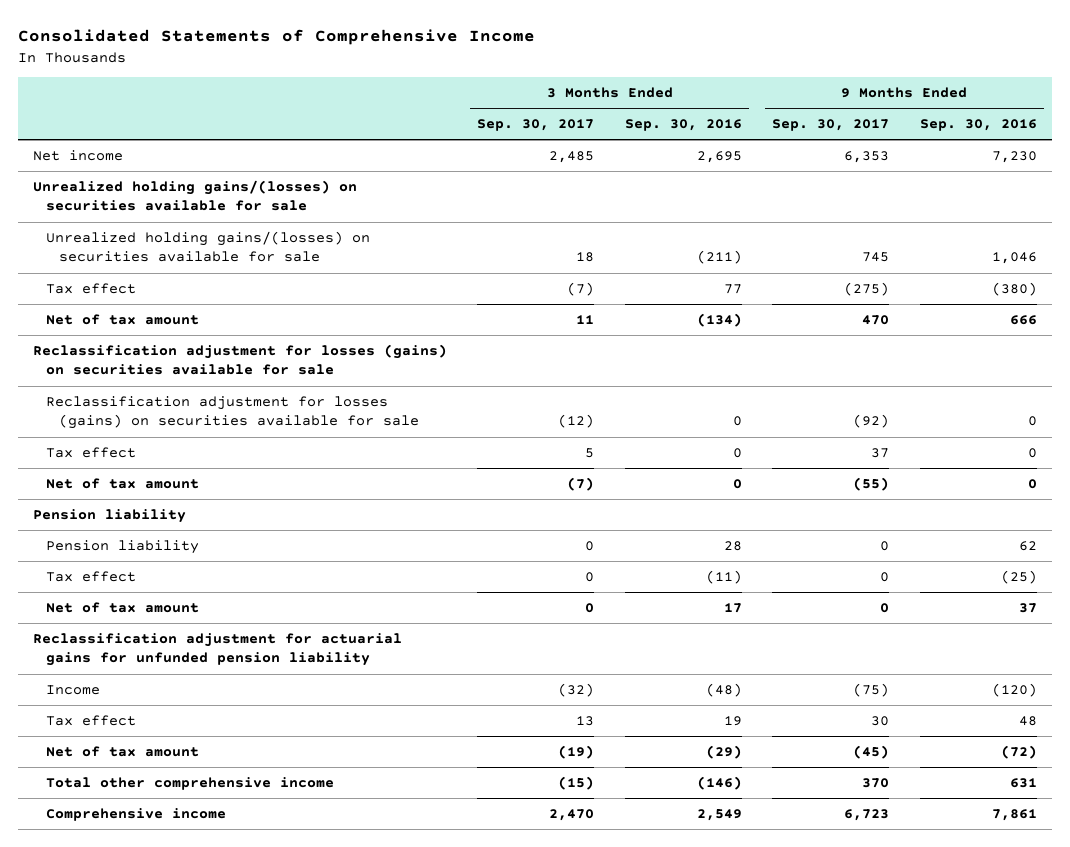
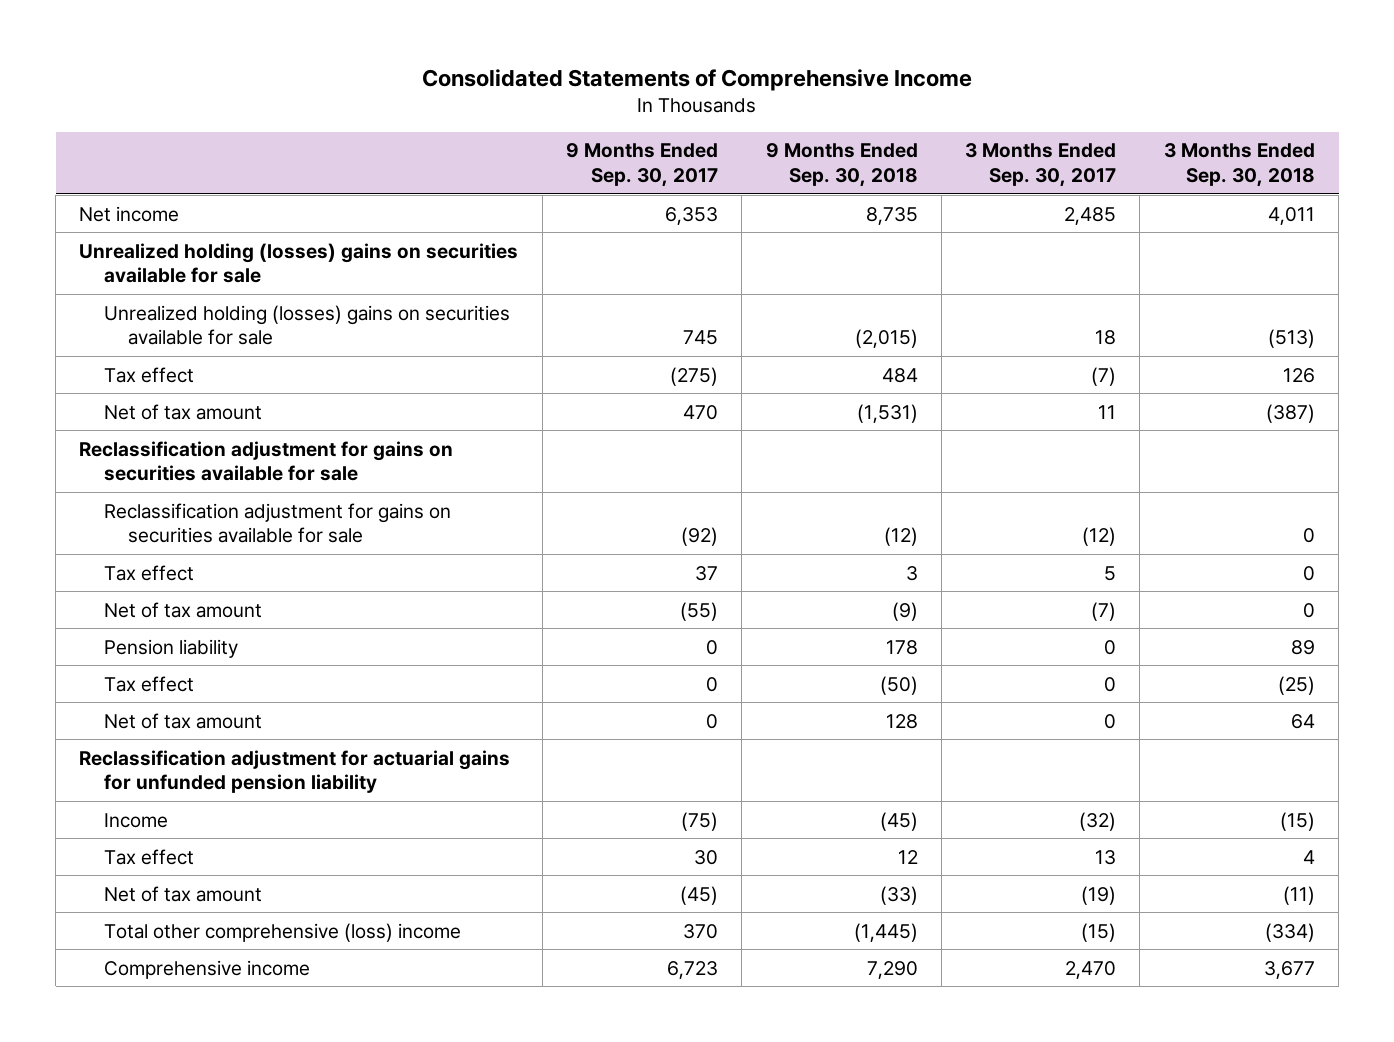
- | 3 Months Ended Sep. 30, 2017 | 3 Months Ended Sep. 30, 2016 | 9 Months Ended Sep. 30, 2017 | 9 Months Ended Sep. 30, 2016
+ | 9 Months Ended Sep. 30, 2017 | 9 Months Ended Sep. 30, 2018 | 3 Months Ended Sep. 30, 2017 | 3 Months Ended Sep. 30, 2018
- Unrealized holding gains/(losses) on securities available for sale
- Unrealized holding gains/(losses) on securities available for sale | 18 | (211) | 745 | 1,046
+ Unrealized holding (losses) gains on securities available for sale
+ Unrealized holding (losses) gains on securities available for sale | 745 | (2,015) | 18 | (513)
- Reclassification adjustment for losses (gains) on securities available for sale
- Reclassification adjustment for losses (gains) on securities available for sale | (12) | 0 | (92) | 0
+ Reclassification adjustment for gains on securities available for sale
+ Reclassification adjustment for gains on securities available for sale | (92) | (12) | (12) | 0
- Pension liability
- Total other comprehensive income | (15) | (146) | 370 | 631
+ Total other comprehensive (loss) income | 370 | (1,445) | (15) | (334)

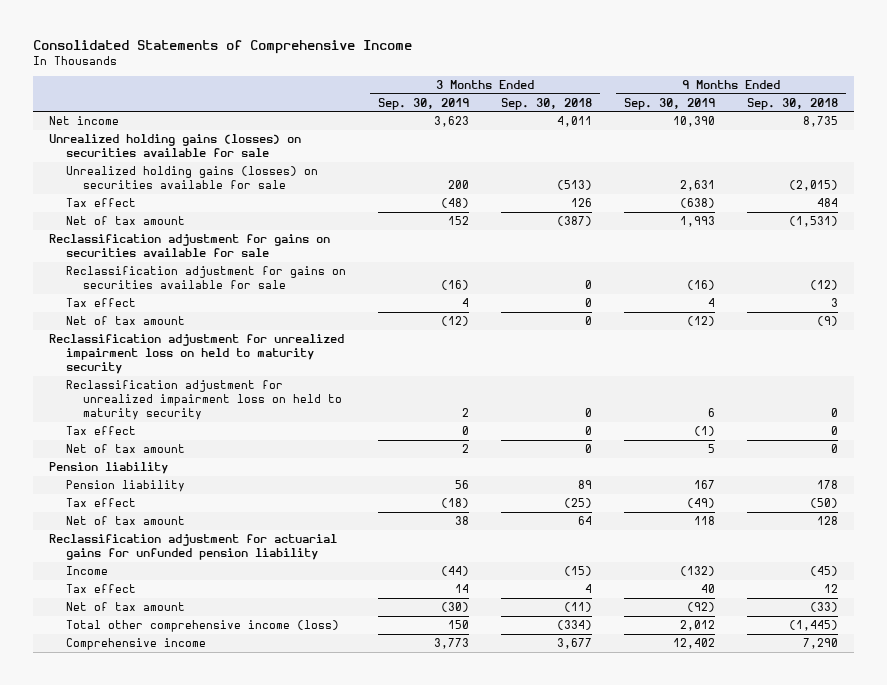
- | 9 Months Ended Sep. 30, 2017 | 9 Months Ended Sep. 30, 2018 | 3 Months Ended Sep. 30, 2017 | 3 Months Ended Sep. 30, 2018
+ | 3 Months Ended Sep. 30, 2019 | 3 Months Ended Sep. 30, 2018 | 9 Months Ended Sep. 30, 2019 | 9 Months Ended Sep. 30, 2018
- Unrealized holding (losses) gains on securities available for sale
- Unrealized holding (losses) gains on securities available for sale | 745 | (2,015) | 18 | (513)
+ Unrealized holding gains (losses) on securities available for sale
+ Unrealized holding gains (losses) on securities available for sale | 200 | (513) | 2,631 | (2,015)
+ Reclassification adjustment for unrealized impairment loss on held to maturity security
+ Reclassification adjustment for unrealized impairment loss on held to maturity security | 2 | 0 | 6 | 0
+ Tax effect | 0 | 0 | (1) | 0
+ Net of tax amount | 2 | 0 | 5 | 0
+ Pension liability
- Total other comprehensive (loss) income | 370 | (1,445) | (15) | (334)
+ Total other comprehensive income (loss) | 150 | (334) | 2,012 | (1,445)

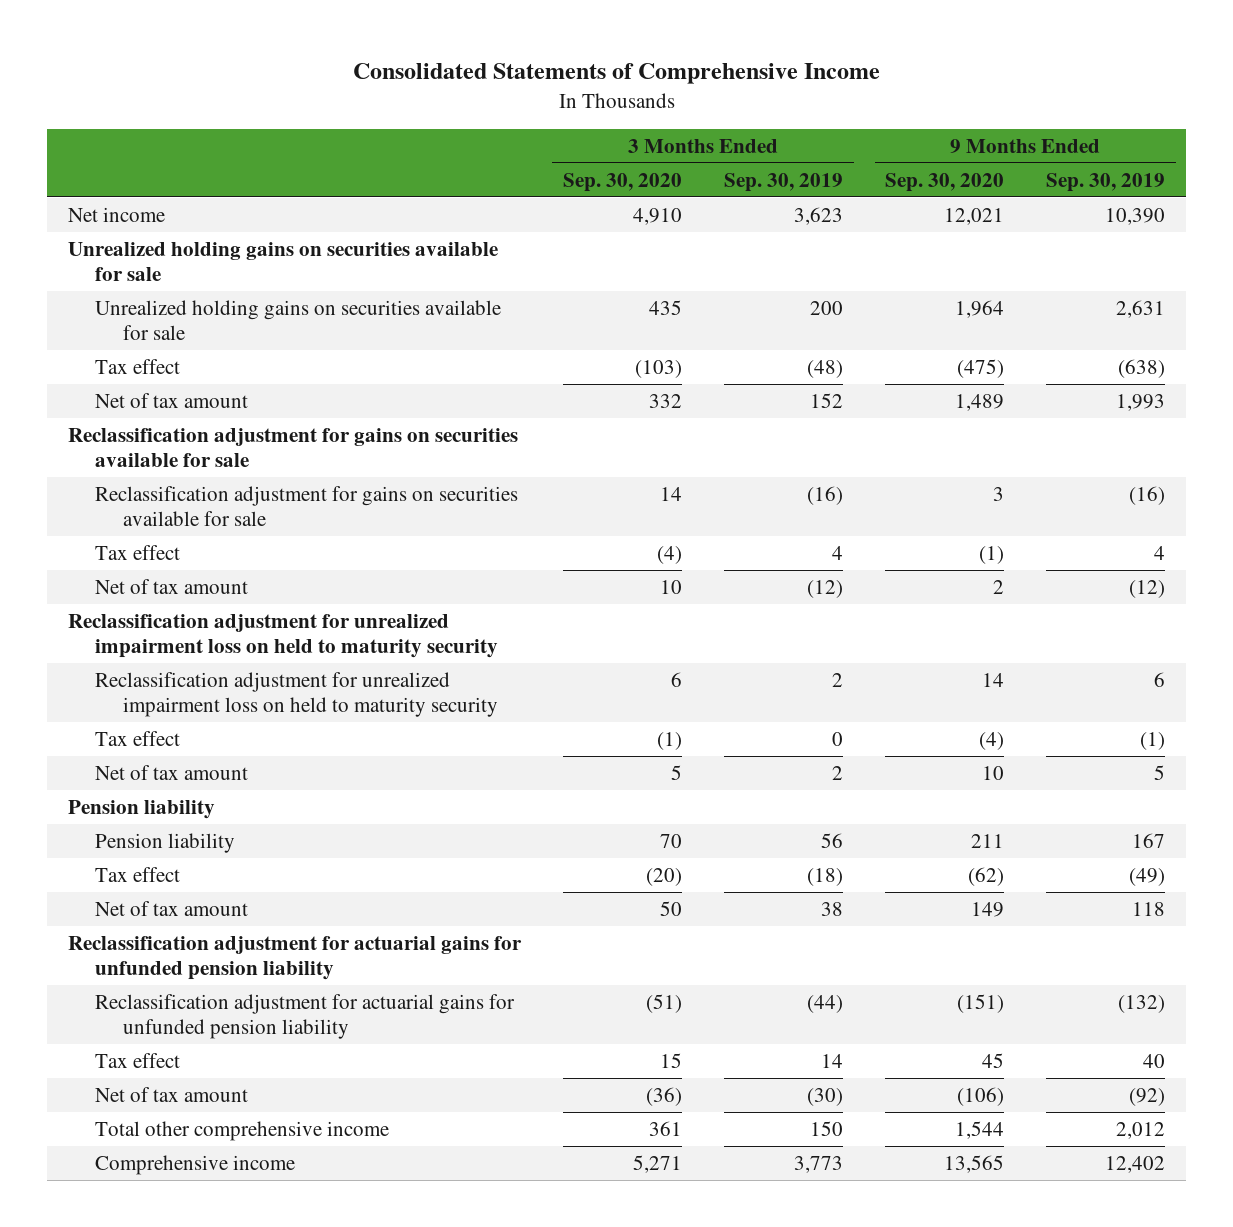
- | 3 Months Ended Sep. 30, 2019 | 3 Months Ended Sep. 30, 2018 | 9 Months Ended Sep. 30, 2019 | 9 Months Ended Sep. 30, 2018
+ | 3 Months Ended Sep. 30, 2020 | 3 Months Ended Sep. 30, 2019 | 9 Months Ended Sep. 30, 2020 | 9 Months Ended Sep. 30, 2019
- Unrealized holding gains (losses) on securities available for sale
- Unrealized holding gains (losses) on securities available for sale | 200 | (513) | 2,631 | (2,015)
+ Unrealized holding gains on securities available for sale
+ Unrealized holding gains on securities available for sale | 435 | 200 | 1,964 | 2,631
- Income | (44) | (15) | (132) | (45)
+ Reclassification adjustment for actuarial gains for unfunded pension liability | (51) | (44) | (151) | (132)
- Total other comprehensive income (loss) | 150 | (334) | 2,012 | (1,445)
+ Total other comprehensive income | 361 | 150 | 1,544 | 2,012

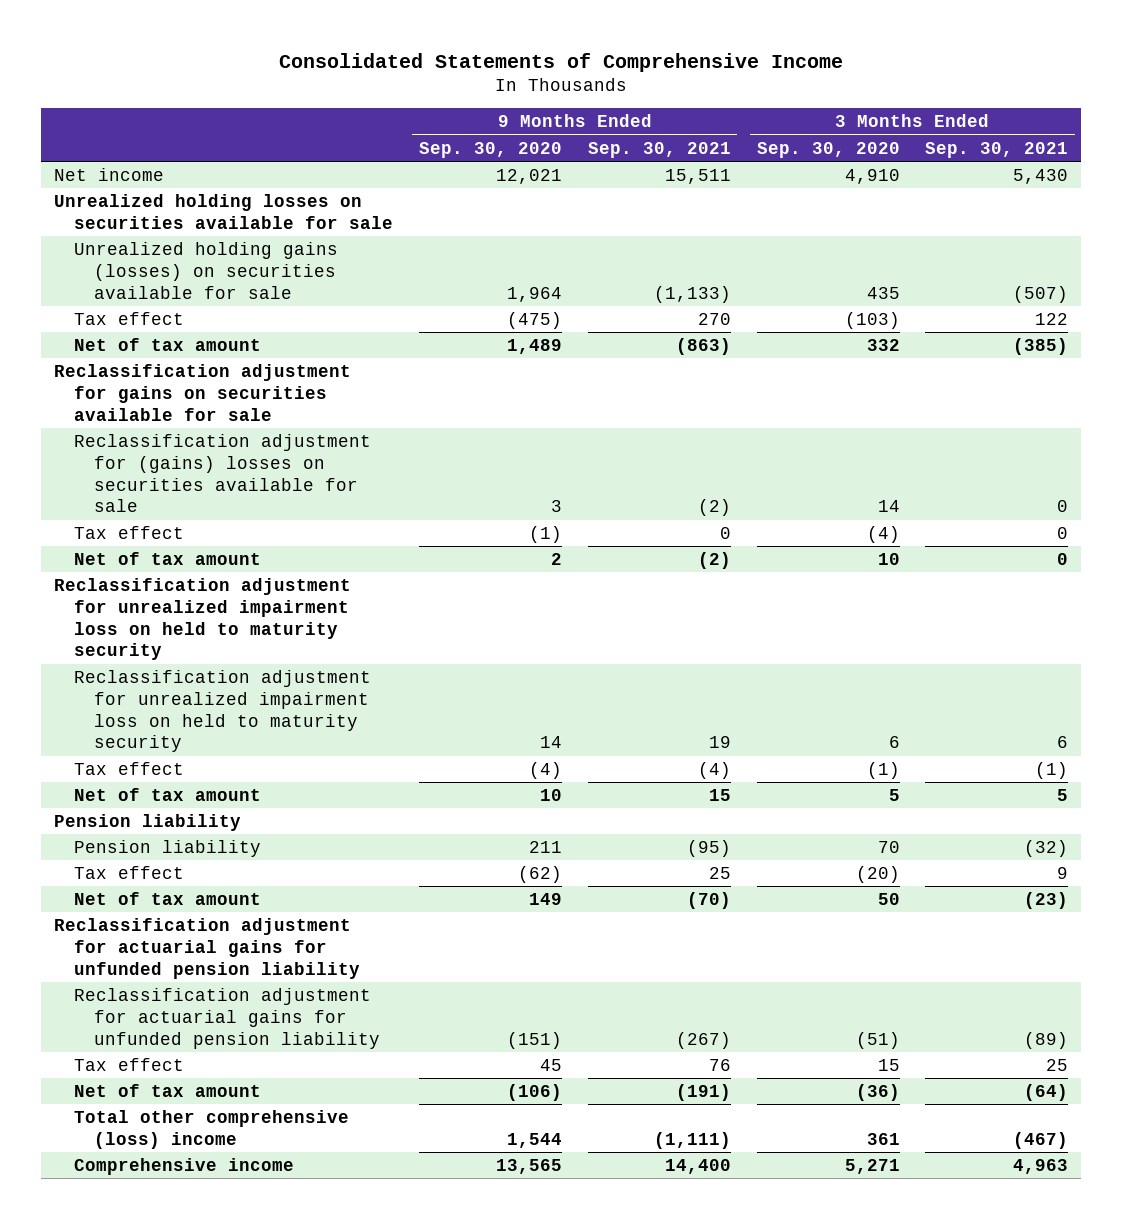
- | 3 Months Ended Sep. 30, 2020 | 3 Months Ended Sep. 30, 2019 | 9 Months Ended Sep. 30, 2020 | 9 Months Ended Sep. 30, 2019
+ | 9 Months Ended Sep. 30, 2020 | 9 Months Ended Sep. 30, 2021 | 3 Months Ended Sep. 30, 2020 | 3 Months Ended Sep. 30, 2021
- Unrealized holding gains on securities available for sale
- Unrealized holding gains on securities available for sale | 435 | 200 | 1,964 | 2,631
+ Unrealized holding losses on securities available for sale
+ Unrealized holding gains (losses) on securities available for sale | 1,964 | (1,133) | 435 | (507)
- Reclassification adjustment for gains on securities available for sale | 14 | (16) | 3 | (16)
+ Reclassification adjustment for (gains) losses on securities available for sale | 3 | (2) | 14 | 0
- Total other comprehensive income | 361 | 150 | 1,544 | 2,012
+ Total other comprehensive (loss) income | 1,544 | (1,111) | 361 | (467)

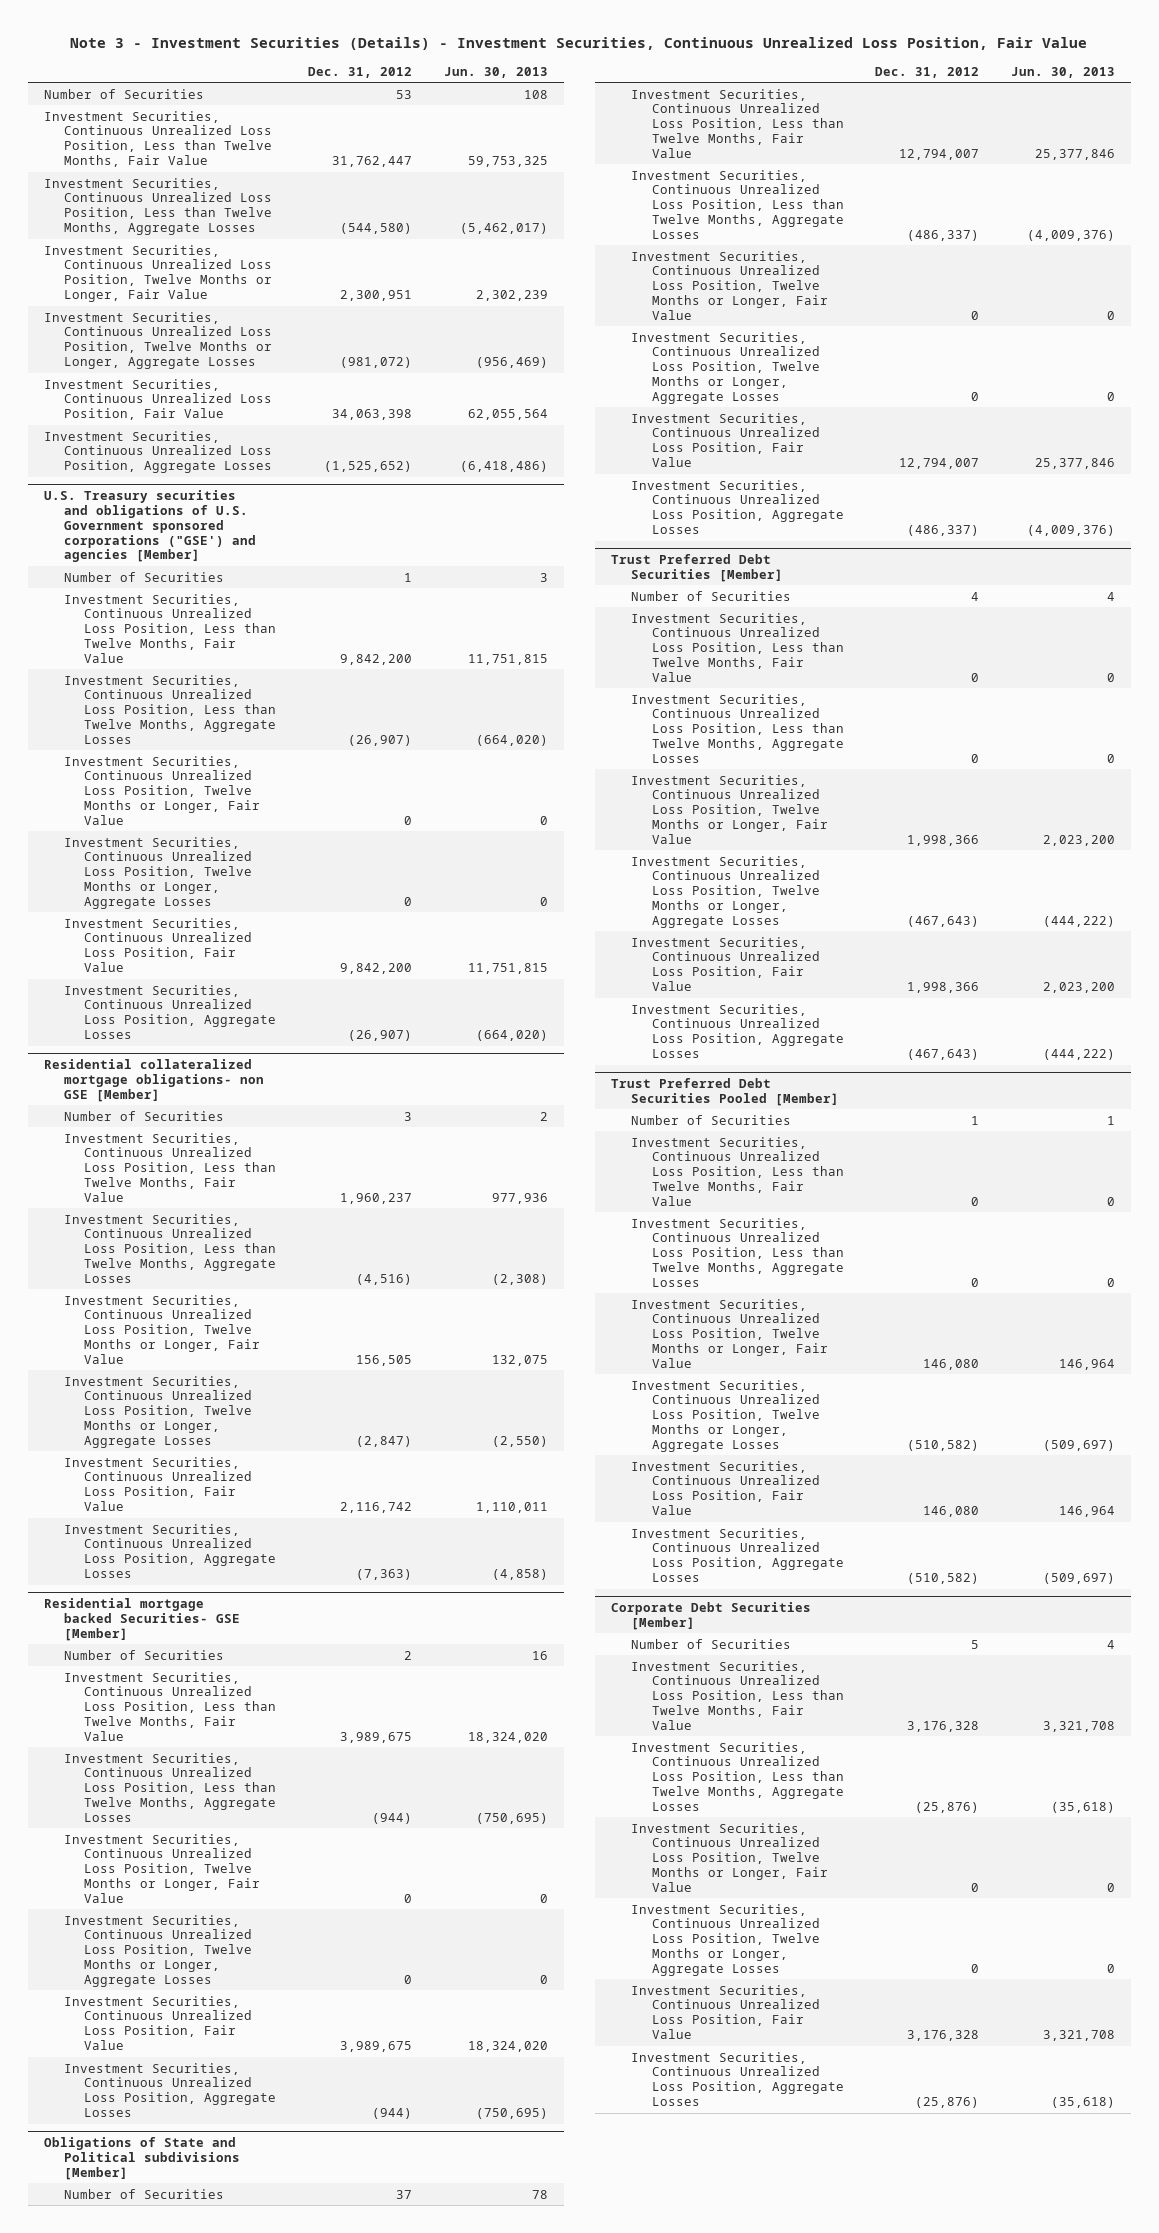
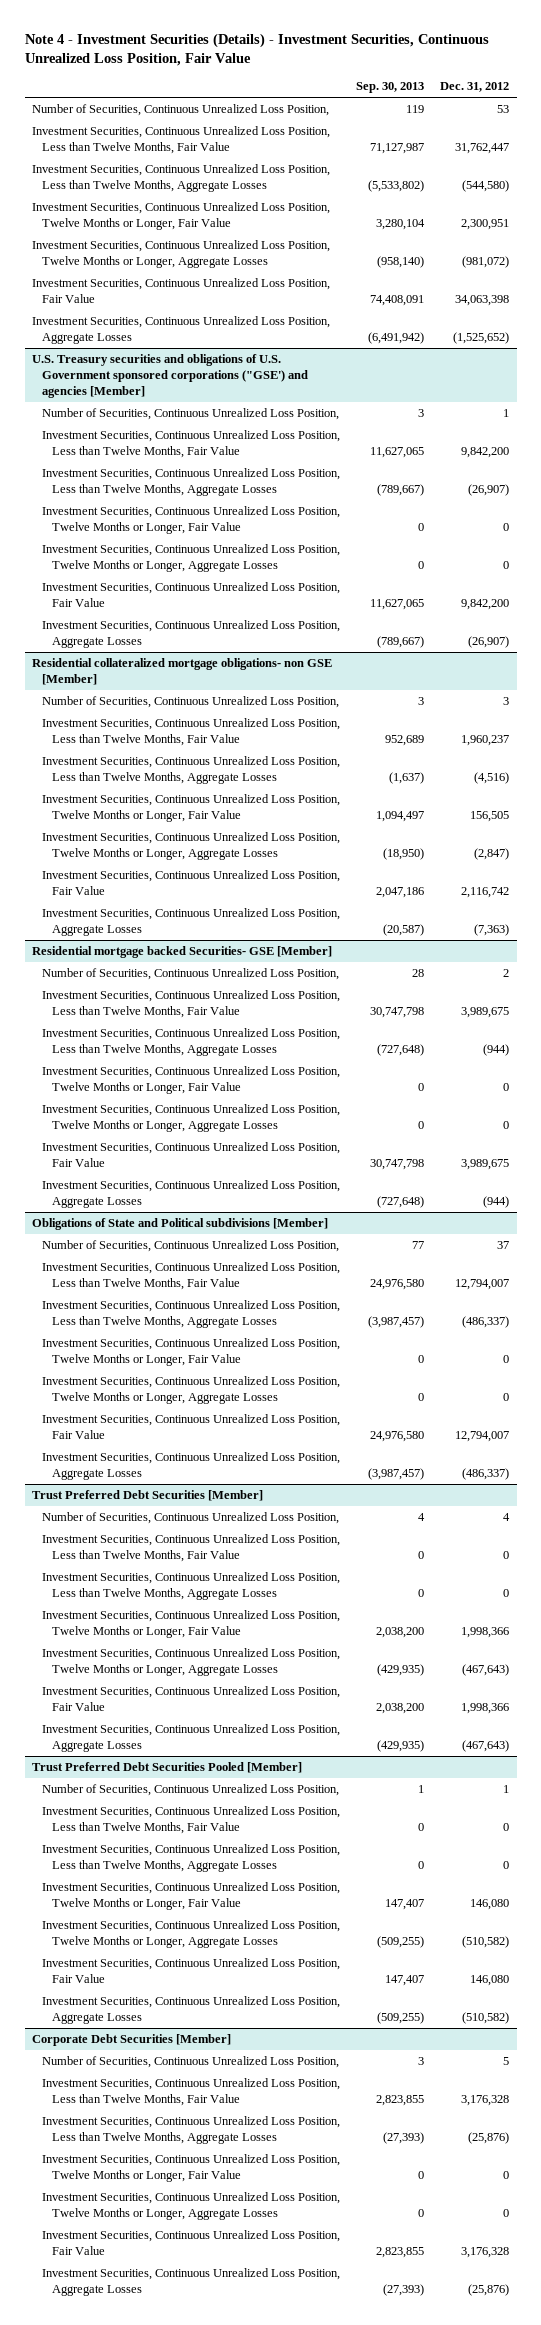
- Note 3 - Investment Securities (Details) - Investment Securities, Continuous Unrealized Loss Position, Fair Value
+ Note 4 - Investment Securities (Details) - Investment Securities, Continuous Unrealized Loss Position, Fair Value
- | Dec. 31, 2012 | Jun. 30, 2013
+ | Sep. 30, 2013 | Dec. 31, 2012
- Number of Securities | 53 | 108
+ Number of Securities, Continuous Unrealized Loss Position, | 119 | 53
@ U.S. Treasury securities and obligations of U.S. Government sponsored corporations ("GSE') and agencies [Member]
- Number of Securities | 1 | 3
+ Number of Securities, Continuous Unrealized Loss Position, | 3 | 1
@ Residential collateralized mortgage obligations- non GSE [Member]
- Number of Securities | 3 | 2
+ Number of Securities, Continuous Unrealized Loss Position, | 3 | 3
@ Residential mortgage backed Securities- GSE [Member]
- Number of Securities | 2 | 16
+ Number of Securities, Continuous Unrealized Loss Position, | 28 | 2
@ Obligations of State and Political subdivisions [Member]
- Number of Securities | 37 | 78
+ Number of Securities, Continuous Unrealized Loss Position, | 77 | 37
@ Trust Preferred Debt Securities [Member]
- Number of Securities | 4 | 4
+ Number of Securities, Continuous Unrealized Loss Position, | 4 | 4
@ Trust Preferred Debt Securities Pooled [Member]
- Number of Securities | 1 | 1
+ Number of Securities, Continuous Unrealized Loss Position, | 1 | 1
@ Corporate Debt Securities [Member]
- Number of Securities | 5 | 4
+ Number of Securities, Continuous Unrealized Loss Position, | 3 | 5

